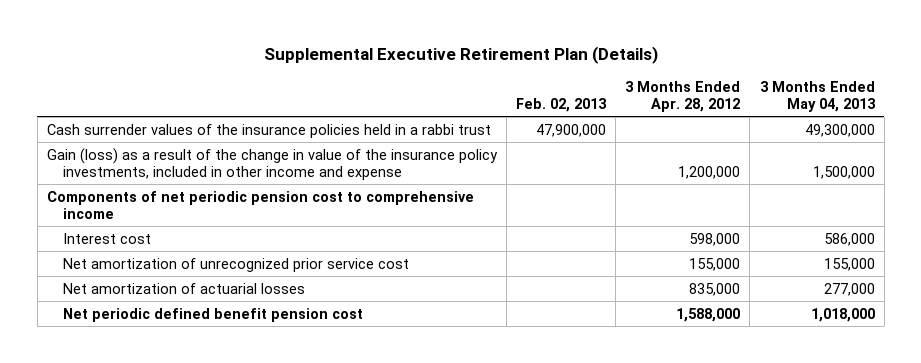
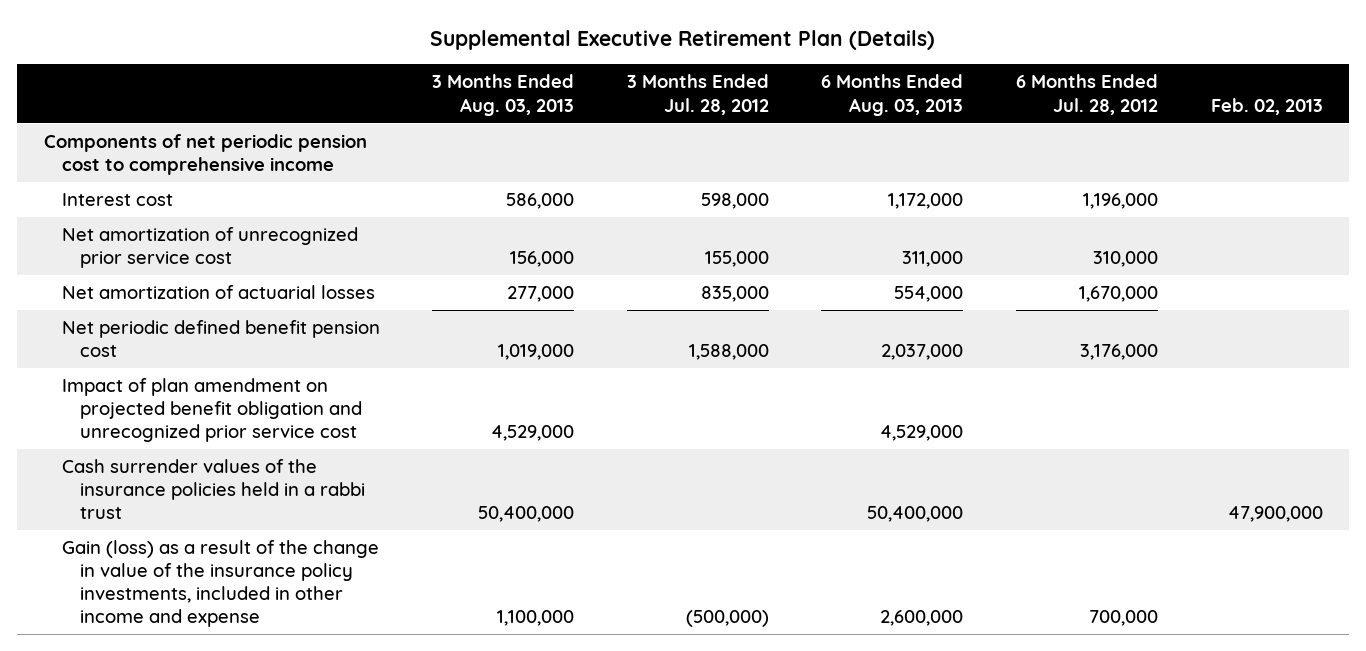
- | Feb. 02, 2013 | 3 Months Ended Apr. 28, 2012 | 3 Months Ended May 04, 2013
+ | 3 Months Ended Aug. 03, 2013 | 3 Months Ended Jul. 28, 2012 | 6 Months Ended Aug. 03, 2013 | 6 Months Ended Jul. 28, 2012 | Feb. 02, 2013
+ Impact of plan amendment on projected benefit obligation and unrecognized prior service cost | 4,529,000 | | 4,529,000 | |
moved down: Cash surrender values of the insurance policies held in a rabbi trust | 50,400,000 | | 50,400,000 | | 47,900,000
moved down: Gain (loss) as a result of the change in value of the insurance policy investments, included in other income and expense | 1,100,000 | (500,000) | 2,600,000 | 700,000 |

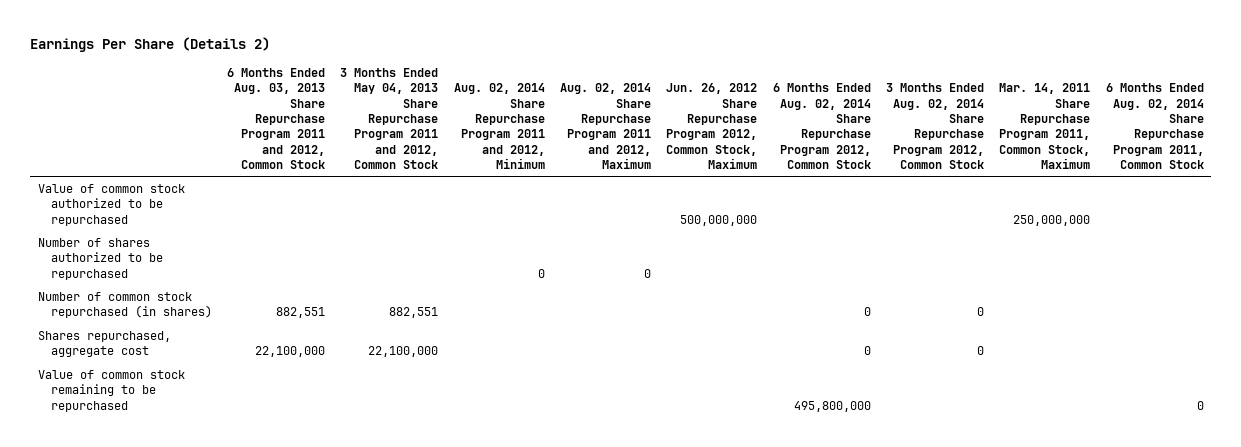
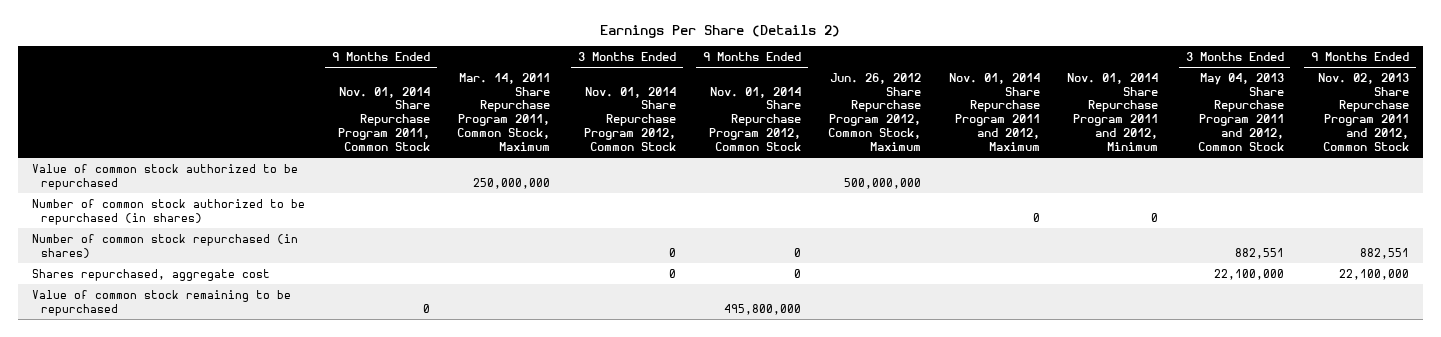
- | 6 Months Ended Aug. 03, 2013 Share Repurchase Program 2011 and 2012, Common Stock | 3 Months Ended May 04, 2013 Share Repurchase Program 2011 and 2012, Common Stock | Aug. 02, 2014 Share Repurchase Program 2011 and 2012, Minimum | Aug. 02, 2014 Share Repurchase Program 2011 and 2012, Maximum | Jun. 26, 2012 Share Repurchase Program 2012, Common Stock, Maximum | 6 Months Ended Aug. 02, 2014 Share Repurchase Program 2012, Common Stock | 3 Months Ended Aug. 02, 2014 Share Repurchase Program 2012, Common Stock | Mar. 14, 2011 Share Repurchase Program 2011, Common Stock, Maximum | 6 Months Ended Aug. 02, 2014 Share Repurchase Program 2011, Common Stock
+ | 9 Months Ended Nov. 01, 2014 Share Repurchase Program 2011, Common Stock | Mar. 14, 2011 Share Repurchase Program 2011, Common Stock, Maximum | 3 Months Ended Nov. 01, 2014 Share Repurchase Program 2012, Common Stock | 9 Months Ended Nov. 01, 2014 Share Repurchase Program 2012, Common Stock | Jun. 26, 2012 Share Repurchase Program 2012, Common Stock, Maximum | Nov. 01, 2014 Share Repurchase Program 2011 and 2012, Maximum | Nov. 01, 2014 Share Repurchase Program 2011 and 2012, Minimum | 3 Months Ended May 04, 2013 Share Repurchase Program 2011 and 2012, Common Stock | 9 Months Ended Nov. 02, 2013 Share Repurchase Program 2011 and 2012, Common Stock
- Number of shares authorized to be repurchased | | | 0 | 0 | | | | |
+ Number of common stock authorized to be repurchased (in shares) | | | | | | 0 | 0 | |

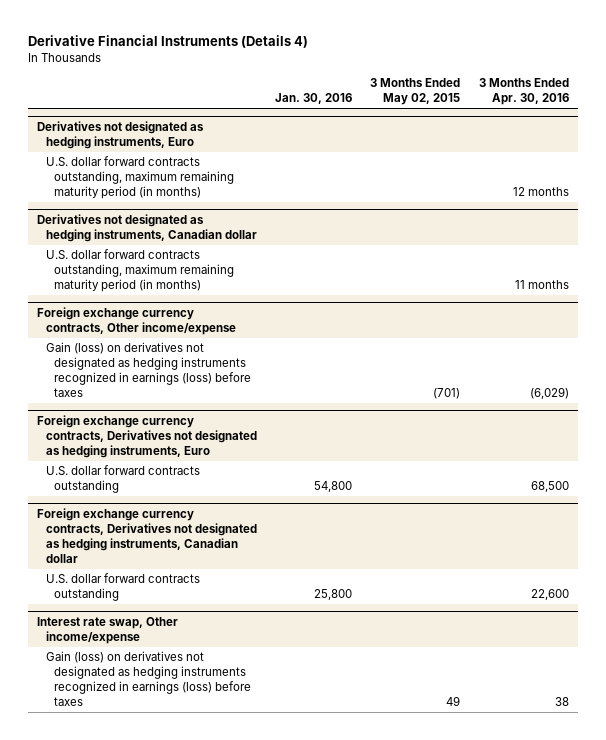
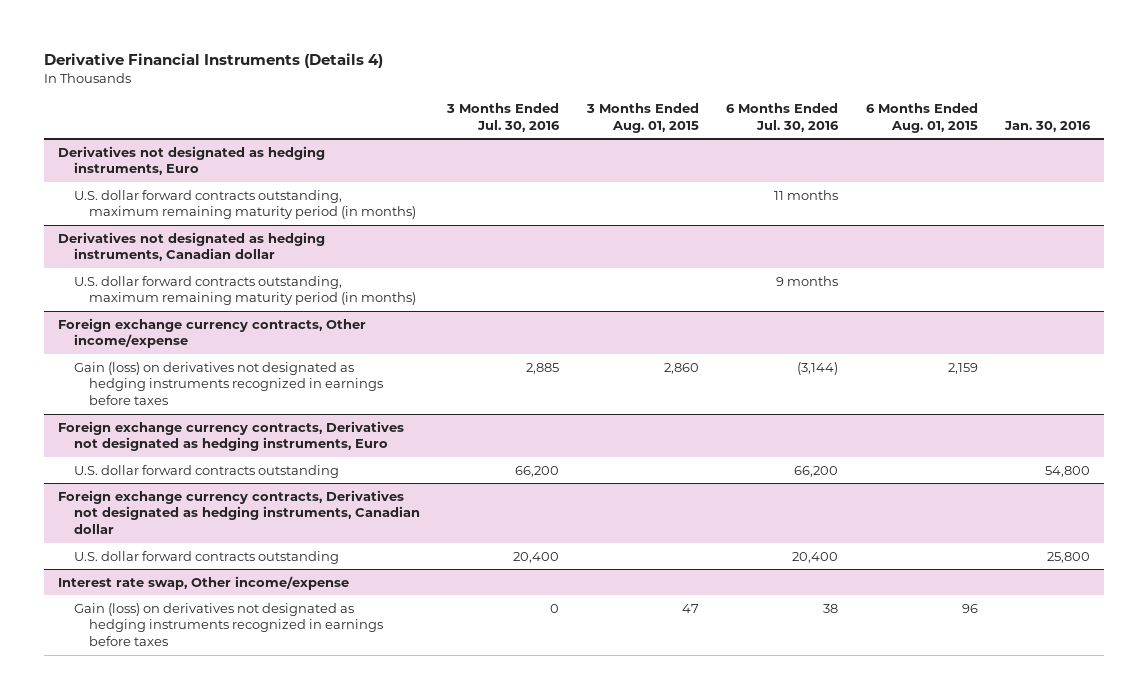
- | Jan. 30, 2016 | 3 Months Ended May 02, 2015 | 3 Months Ended Apr. 30, 2016
+ | 3 Months Ended Jul. 30, 2016 | 3 Months Ended Aug. 01, 2015 | 6 Months Ended Jul. 30, 2016 | 6 Months Ended Aug. 01, 2015 | Jan. 30, 2016
@ Foreign exchange currency contracts, Other income/expense
- Gain (loss) on derivatives not designated as hedging instruments recognized in earnings (loss) before taxes | | (701) | (6,029)
+ Gain (loss) on derivatives not designated as hedging instruments recognized in earnings before taxes | 2,885 | 2,860 | (3,144) | 2,159 |
@ Interest rate swap, Other income/expense
- Gain (loss) on derivatives not designated as hedging instruments recognized in earnings (loss) before taxes | | 49 | 38
+ Gain (loss) on derivatives not designated as hedging instruments recognized in earnings before taxes | 0 | 47 | 38 | 96 |

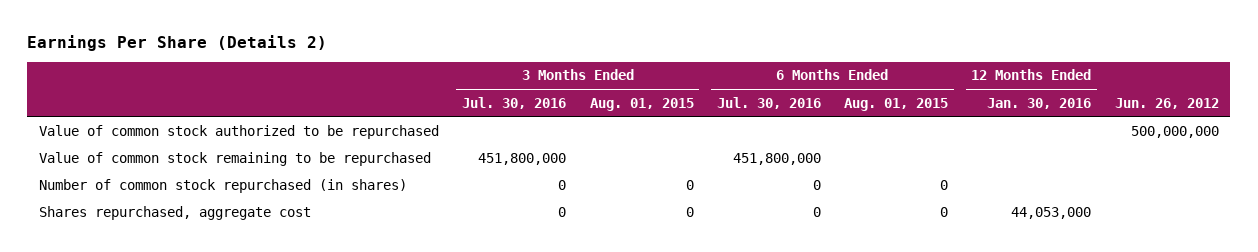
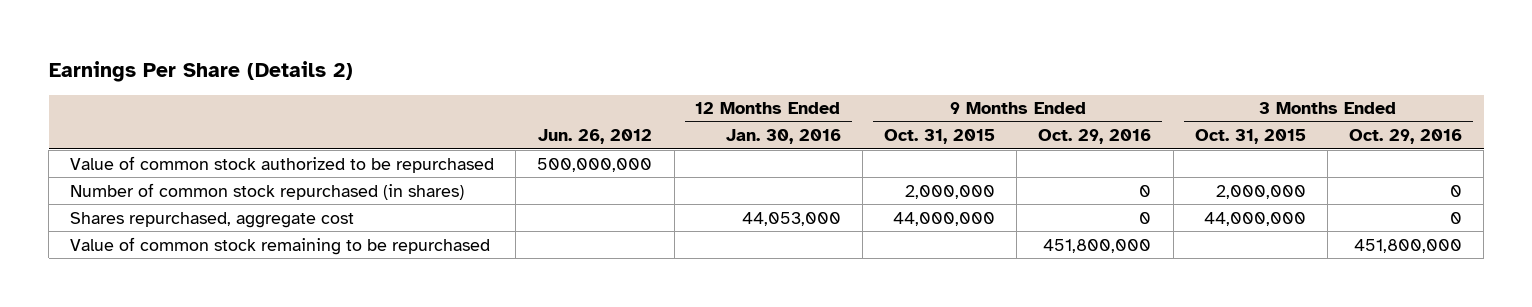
- | 3 Months Ended Jul. 30, 2016 | 3 Months Ended Aug. 01, 2015 | 6 Months Ended Jul. 30, 2016 | 6 Months Ended Aug. 01, 2015 | 12 Months Ended Jan. 30, 2016 | Jun. 26, 2012
+ | Jun. 26, 2012 | 12 Months Ended Jan. 30, 2016 | 9 Months Ended Oct. 31, 2015 | 9 Months Ended Oct. 29, 2016 | 3 Months Ended Oct. 31, 2015 | 3 Months Ended Oct. 29, 2016
moved down: Value of common stock remaining to be repurchased | | | | 451,800,000 | | 451,800,000

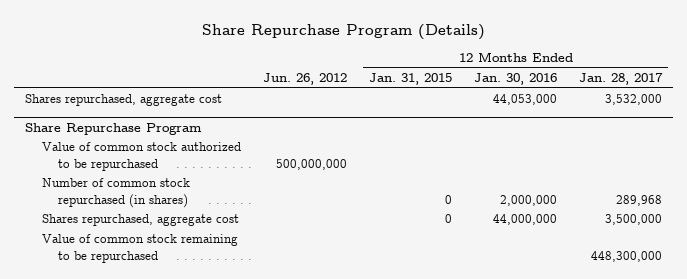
- Earnings Per Share (Details 2)
+ Share Repurchase Program (Details)
- | Jun. 26, 2012 | 12 Months Ended Jan. 30, 2016 | 9 Months Ended Oct. 31, 2015 | 9 Months Ended Oct. 29, 2016 | 3 Months Ended Oct. 31, 2015 | 3 Months Ended Oct. 29, 2016
+ | Jun. 26, 2012 | 12 Months Ended Jan. 31, 2015 | 12 Months Ended Jan. 30, 2016 | 12 Months Ended Jan. 28, 2017
- Value of common stock authorized to be repurchased | 500,000,000 | | | | |
- Number of common stock repurchased (in shares) | | | 2,000,000 | 0 | 2,000,000 | 0
- Value of common stock remaining to be repurchased | | | | 451,800,000 | | 451,800,000
+ Share Repurchase Program
+ Value of common stock authorized to be repurchased | 500,000,000 | | |
+ Number of common stock repurchased (in shares) | | 0 | 2,000,000 | 289,968
+ Shares repurchased, aggregate cost | | 0 | 44,000,000 | 3,500,000
+ Value of common stock remaining to be repurchased | | | | 448,300,000

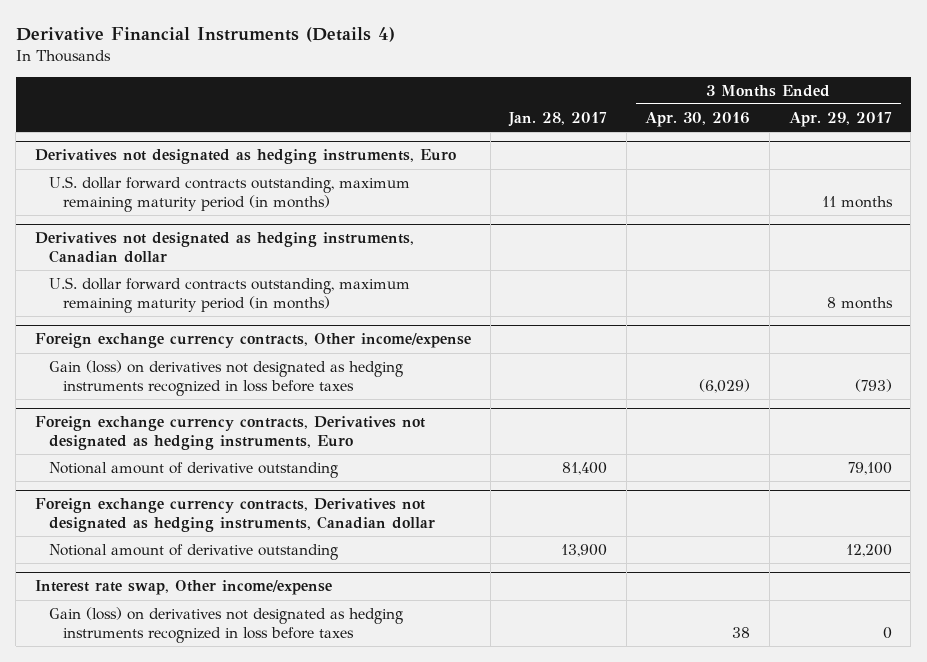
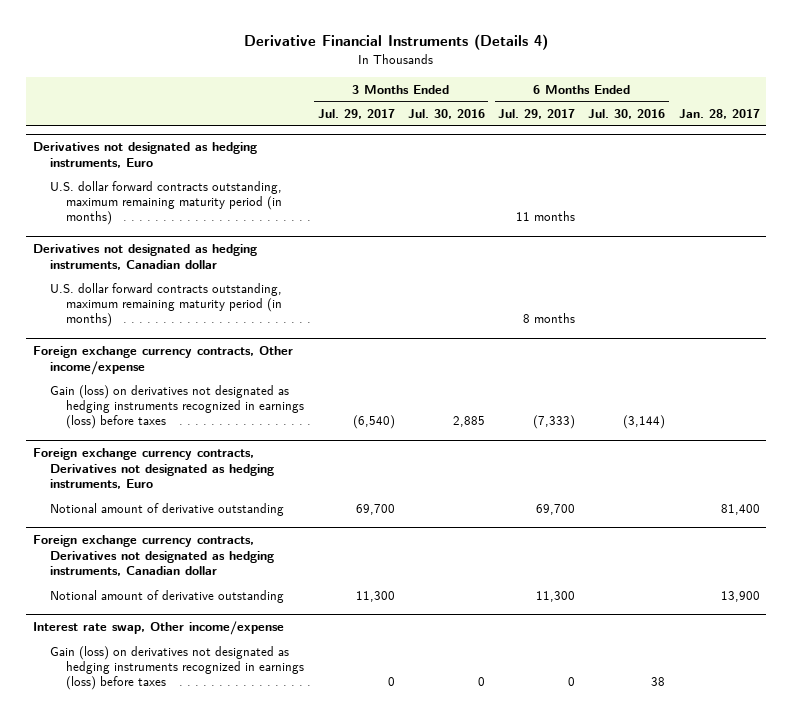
- | Jan. 28, 2017 | 3 Months Ended Apr. 30, 2016 | 3 Months Ended Apr. 29, 2017
+ | 3 Months Ended Jul. 29, 2017 | 3 Months Ended Jul. 30, 2016 | 6 Months Ended Jul. 29, 2017 | 6 Months Ended Jul. 30, 2016 | Jan. 28, 2017
@ Foreign exchange currency contracts, Other income/expense
- Gain (loss) on derivatives not designated as hedging instruments recognized in loss before taxes | | (6,029) | (793)
+ Gain (loss) on derivatives not designated as hedging instruments recognized in earnings (loss) before taxes | (6,540) | 2,885 | (7,333) | (3,144) |
@ Interest rate swap, Other income/expense
- Gain (loss) on derivatives not designated as hedging instruments recognized in loss before taxes | | 38 | 0
+ Gain (loss) on derivatives not designated as hedging instruments recognized in earnings (loss) before taxes | 0 | 0 | 0 | 38 |

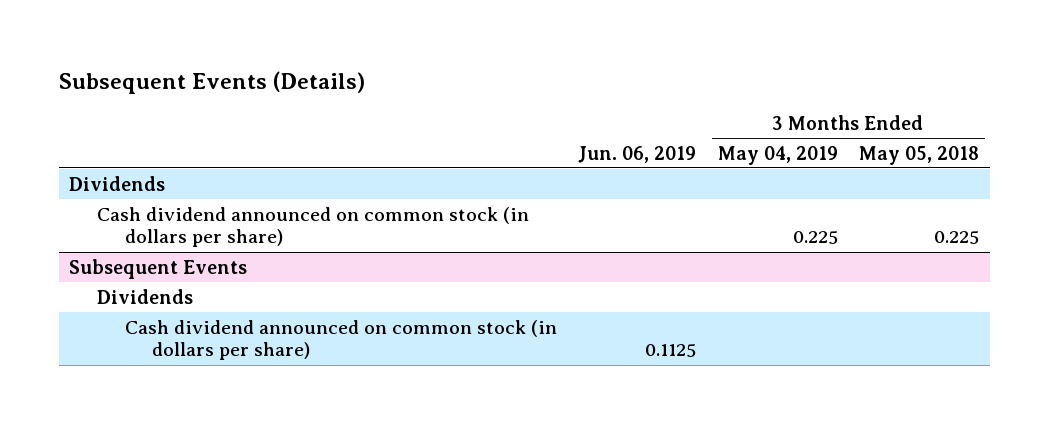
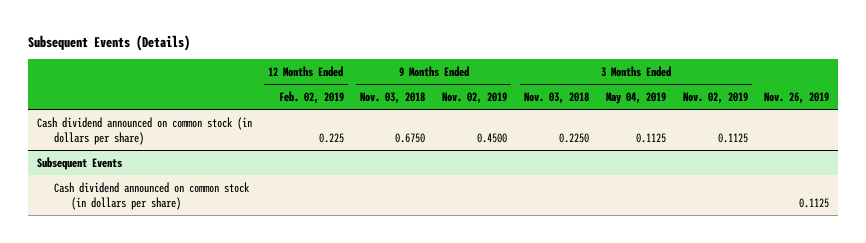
- | Jun. 06, 2019 | 3 Months Ended May 04, 2019 | 3 Months Ended May 05, 2018
+ | 12 Months Ended Feb. 02, 2019 | 9 Months Ended Nov. 03, 2018 | 9 Months Ended Nov. 02, 2019 | 3 Months Ended Nov. 03, 2018 | 3 Months Ended May 04, 2019 | 3 Months Ended Nov. 02, 2019 | Nov. 26, 2019
- Dividends
- Cash dividend announced on common stock (in dollars per share) | | 0.225 | 0.225
+ Cash dividend announced on common stock (in dollars per share) | 0.225 | 0.6750 | 0.4500 | 0.2250 | 0.1125 | 0.1125 |
@ Subsequent Events
- Dividends

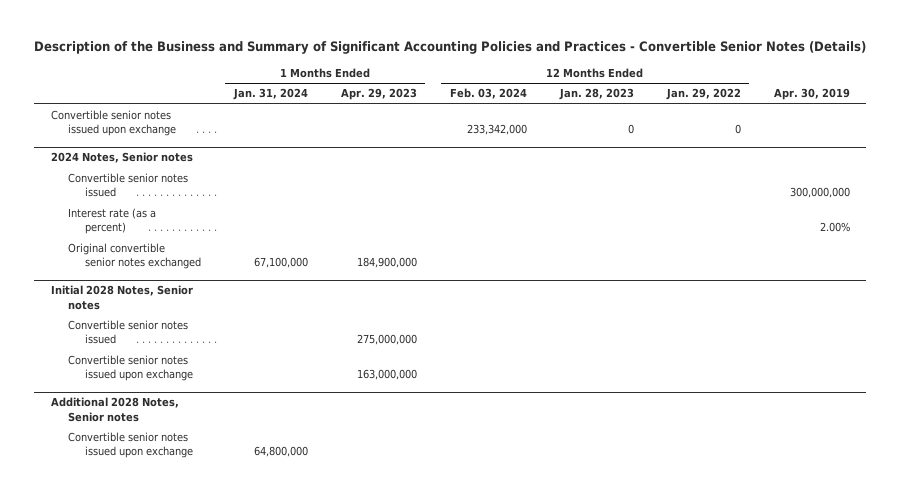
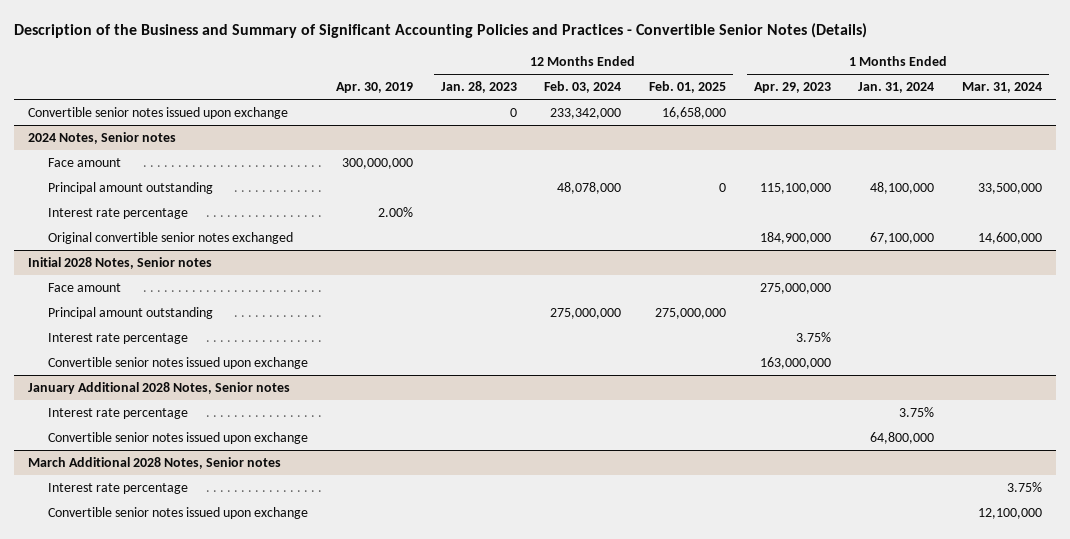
- | 1 Months Ended Jan. 31, 2024 | 1 Months Ended Apr. 29, 2023 | 12 Months Ended Feb. 03, 2024 | 12 Months Ended Jan. 28, 2023 | 12 Months Ended Jan. 29, 2022 | Apr. 30, 2019
+ | Apr. 30, 2019 | 12 Months Ended Jan. 28, 2023 | 12 Months Ended Feb. 03, 2024 | 12 Months Ended Feb. 01, 2025 | 1 Months Ended Apr. 29, 2023 | 1 Months Ended Jan. 31, 2024 | 1 Months Ended Mar. 31, 2024
@ 2024 Notes, Senior notes
- Convertible senior notes issued | | | | | | 300,000,000
- Interest rate (as a percent) | | | | | | 2.00%
+ Face amount | 300,000,000 | | | | | |
+ Principal amount outstanding | | | 48,078,000 | 0 | 115,100,000 | 48,100,000 | 33,500,000
+ Interest rate percentage | 2.00% | | | | | |
@ Initial 2028 Notes, Senior notes
- Convertible senior notes issued | | 275,000,000 | | | |
+ Face amount | | | | | 275,000,000 | |
+ Principal amount outstanding | | | 275,000,000 | 275,000,000 | | |
+ Interest rate percentage | | | | | 3.75% | |
- Additional 2028 Notes, Senior notes
+ January Additional 2028 Notes, Senior notes
+ Interest rate percentage | | | | | | 3.75% |
+ March Additional 2028 Notes, Senior notes
+ Interest rate percentage | | | | | | | 3.75%
+ Convertible senior notes issued upon exchange | | | | | | | 12,100,000

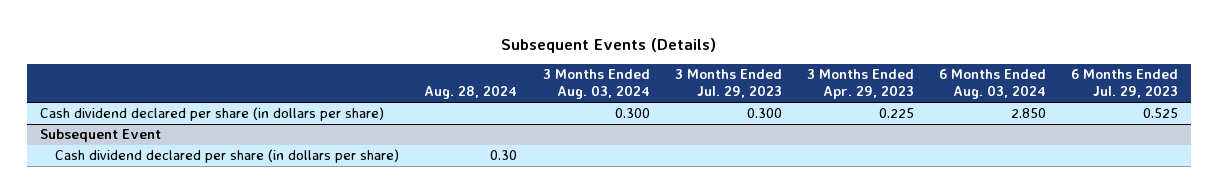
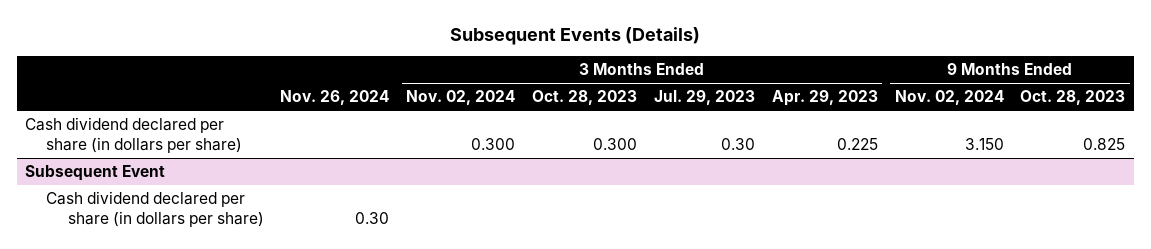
- | Aug. 28, 2024 | 3 Months Ended Aug. 03, 2024 | 3 Months Ended Jul. 29, 2023 | 3 Months Ended Apr. 29, 2023 | 6 Months Ended Aug. 03, 2024 | 6 Months Ended Jul. 29, 2023
+ | Nov. 26, 2024 | 3 Months Ended Nov. 02, 2024 | 3 Months Ended Oct. 28, 2023 | 3 Months Ended Jul. 29, 2023 | 3 Months Ended Apr. 29, 2023 | 9 Months Ended Nov. 02, 2024 | 9 Months Ended Oct. 28, 2023
- Cash dividend declared per share (in dollars per share) | | 0.300 | 0.300 | 0.225 | 2.850 | 0.525
+ Cash dividend declared per share (in dollars per share) | | 0.300 | 0.300 | 0.30 | 0.225 | 3.150 | 0.825

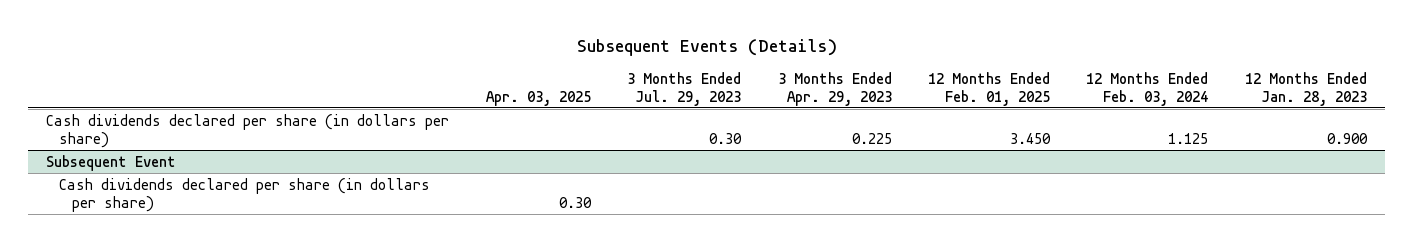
- | Nov. 26, 2024 | 3 Months Ended Nov. 02, 2024 | 3 Months Ended Oct. 28, 2023 | 3 Months Ended Jul. 29, 2023 | 3 Months Ended Apr. 29, 2023 | 9 Months Ended Nov. 02, 2024 | 9 Months Ended Oct. 28, 2023
+ | Apr. 03, 2025 | 3 Months Ended Jul. 29, 2023 | 3 Months Ended Apr. 29, 2023 | 12 Months Ended Feb. 01, 2025 | 12 Months Ended Feb. 03, 2024 | 12 Months Ended Jan. 28, 2023
- Cash dividend declared per share (in dollars per share) | | 0.300 | 0.300 | 0.30 | 0.225 | 3.150 | 0.825
+ Cash dividends declared per share (in dollars per share) | | 0.30 | 0.225 | 3.450 | 1.125 | 0.900
@ Subsequent Event
- Cash dividend declared per share (in dollars per share) | 0.30 | | | | | |
+ Cash dividends declared per share (in dollars per share) | 0.30 | | | | |

